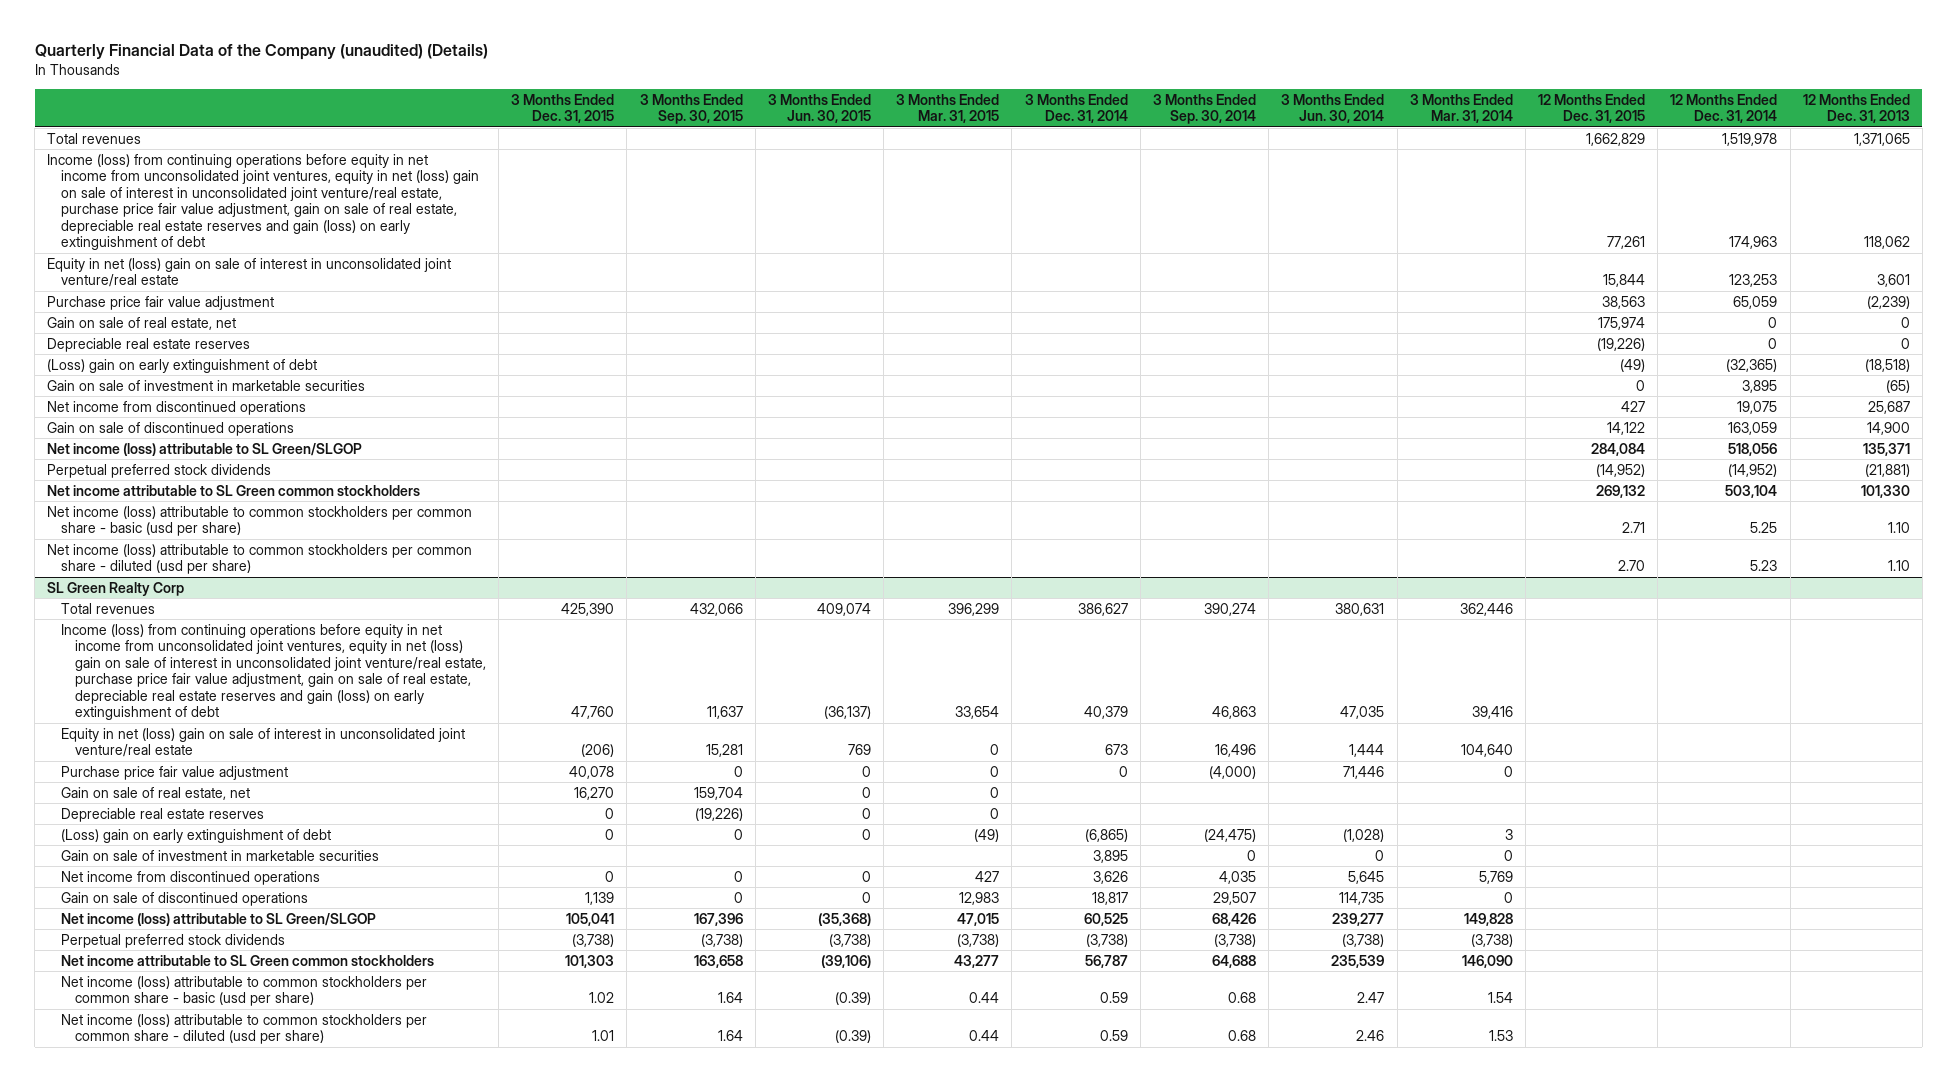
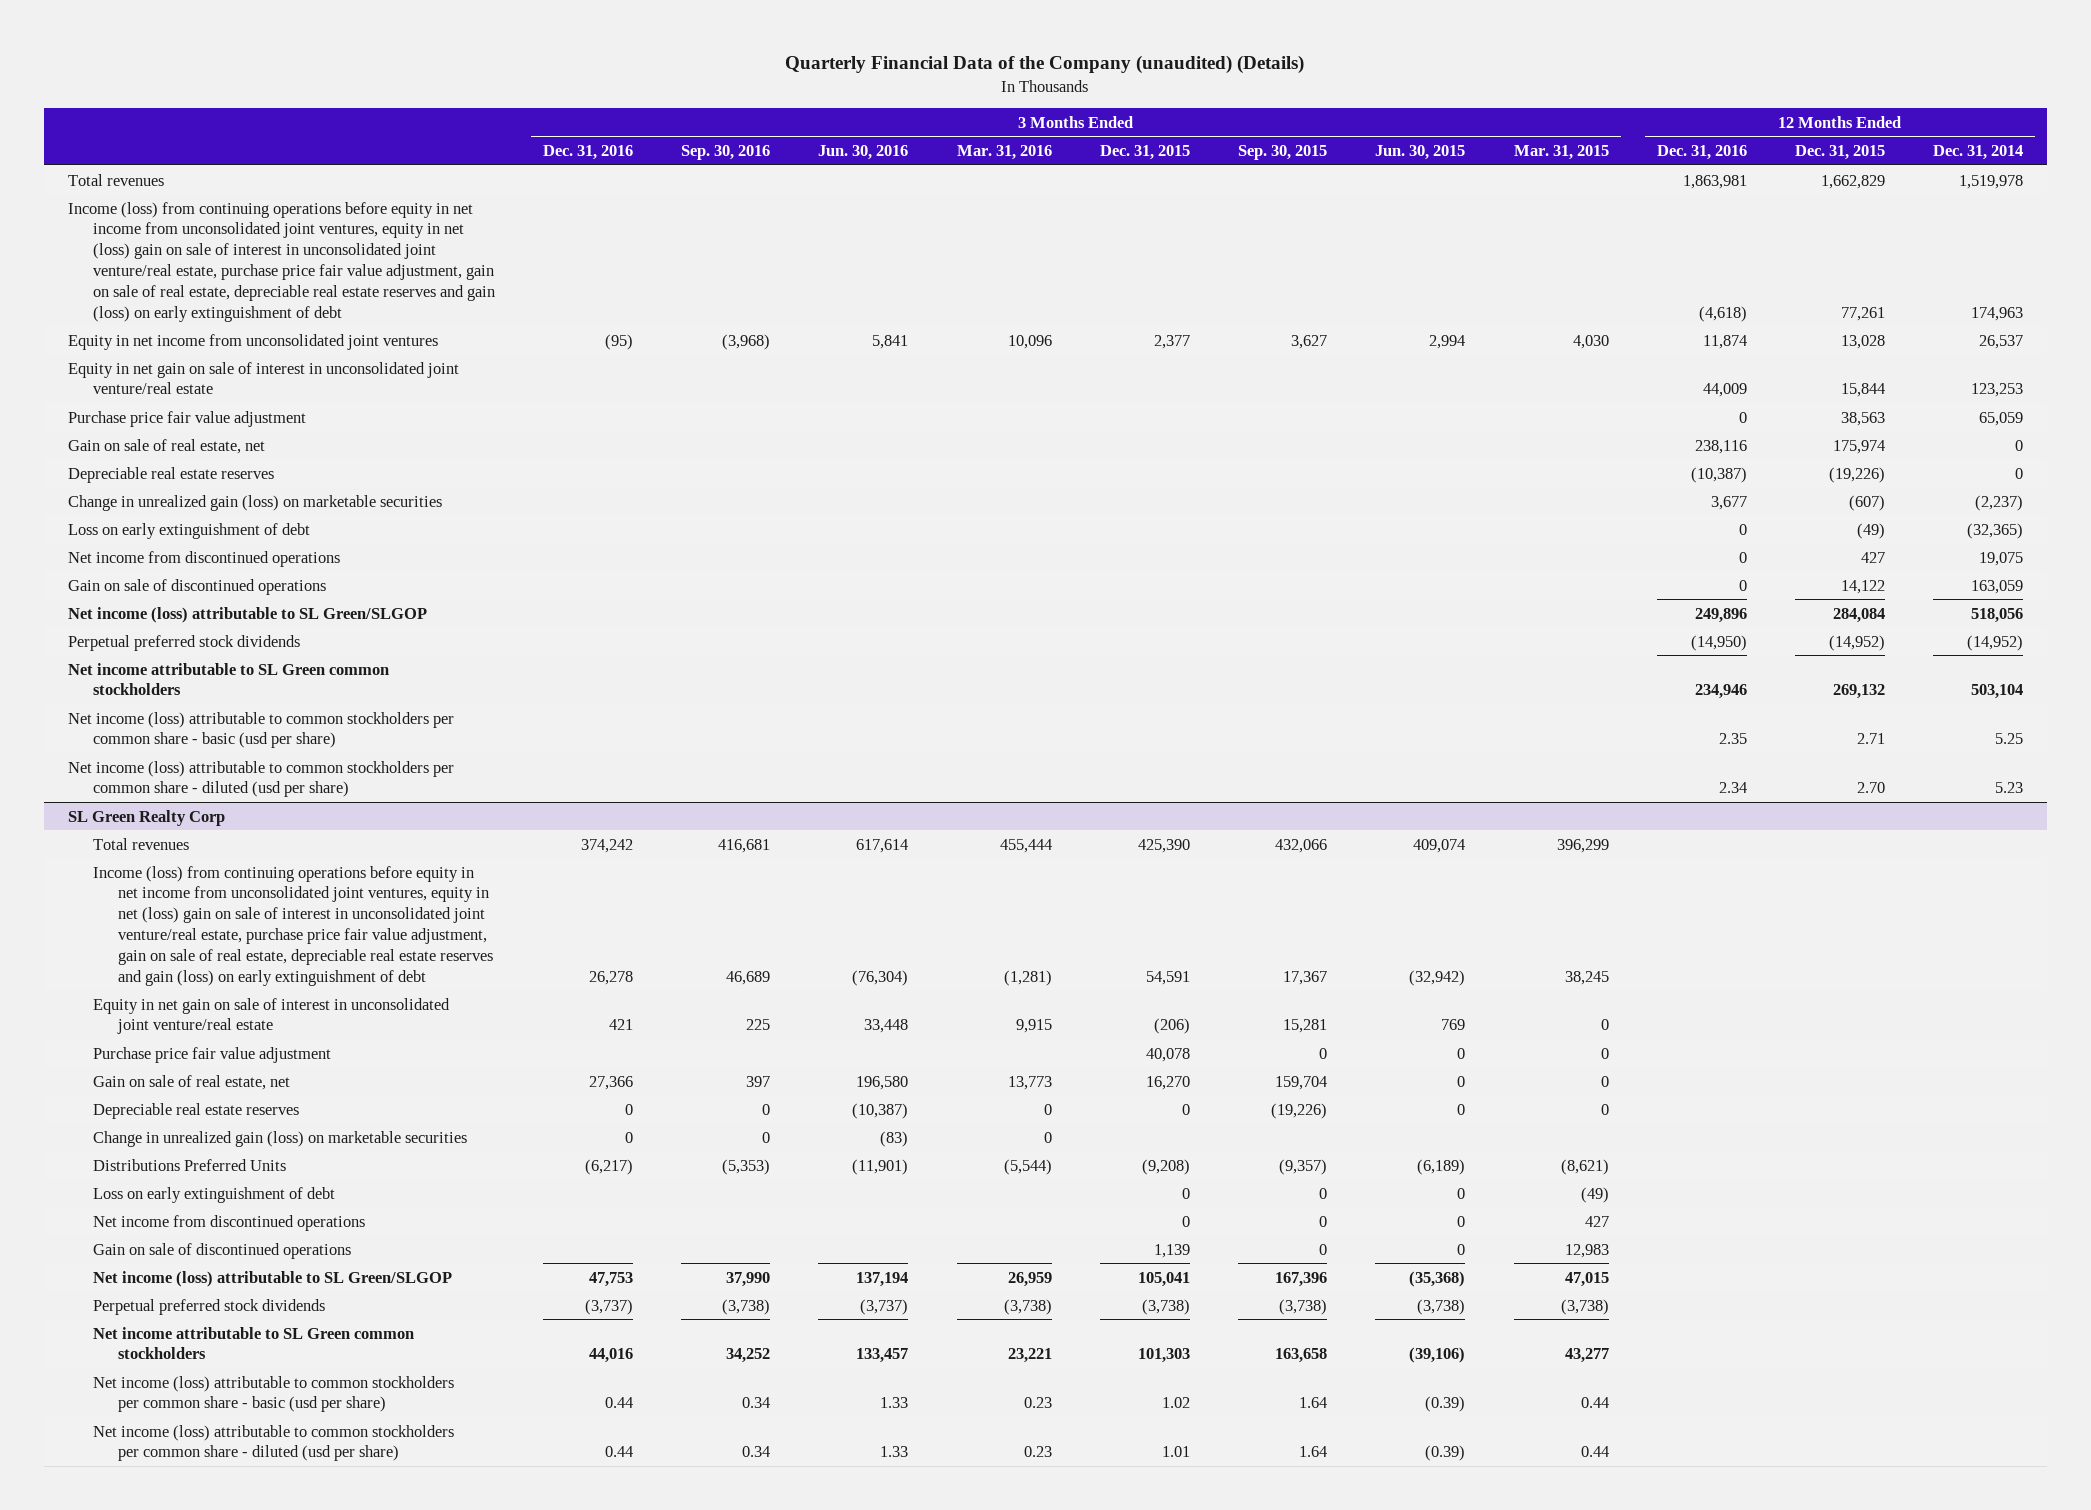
- | 3 Months Ended Dec. 31, 2015 | 3 Months Ended Sep. 30, 2015 | 3 Months Ended Jun. 30, 2015 | 3 Months Ended Mar. 31, 2015 | 3 Months Ended Dec. 31, 2014 | 3 Months Ended Sep. 30, 2014 | 3 Months Ended Jun. 30, 2014 | 3 Months Ended Mar. 31, 2014 | 12 Months Ended Dec. 31, 2015 | 12 Months Ended Dec. 31, 2014 | 12 Months Ended Dec. 31, 2013
+ | 3 Months Ended Dec. 31, 2016 | 3 Months Ended Sep. 30, 2016 | 3 Months Ended Jun. 30, 2016 | 3 Months Ended Mar. 31, 2016 | 3 Months Ended Dec. 31, 2015 | 3 Months Ended Sep. 30, 2015 | 3 Months Ended Jun. 30, 2015 | 3 Months Ended Mar. 31, 2015 | 12 Months Ended Dec. 31, 2016 | 12 Months Ended Dec. 31, 2015 | 12 Months Ended Dec. 31, 2014
- Equity in net (loss) gain on sale of interest in unconsolidated joint venture/real estate | | | | | | | | | 15,844 | 123,253 | 3,601
+ Equity in net income from unconsolidated joint ventures | (95) | (3,968) | 5,841 | 10,096 | 2,377 | 3,627 | 2,994 | 4,030 | 11,874 | 13,028 | 26,537
+ Equity in net gain on sale of interest in unconsolidated joint venture/real estate | | | | | | | | | 44,009 | 15,844 | 123,253
- (Loss) gain on early extinguishment of debt | | | | | | | | | (49) | (32,365) | (18,518)
- Gain on sale of investment in marketable securities | | | | | | | | | 0 | 3,895 | (65)
+ Change in unrealized gain (loss) on marketable securities | | | | | | | | | 3,677 | (607) | (2,237)
+ Loss on early extinguishment of debt | | | | | | | | | 0 | (49) | (32,365)
@ SL Green Realty Corp
- Income (loss) from continuing operations before equity in net income from unconsolidated joint ventures, equity in net (loss) gain on sale of interest in unconsolidated joint venture/real estate, purchase price fair value adjustment, gain on sale of real estate, depreciable real estate reserves and gain (loss) on early extinguishment of debt | 47,760 | 11,637 | (36,137) | 33,654 | 40,379 | 46,863 | 47,035 | 39,416 | | |
- Equity in net (loss) gain on sale of interest in unconsolidated joint venture/real estate | (206) | 15,281 | 769 | 0 | 673 | 16,496 | 1,444 | 104,640 | | |
+ Income (loss) from continuing operations before equity in net income from unconsolidated joint ventures, equity in net (loss) gain on sale of interest in unconsolidated joint venture/real estate, purchase price fair value adjustment, gain on sale of real estate, depreciable real estate reserves and gain (loss) on early extinguishment of debt | 26,278 | 46,689 | (76,304) | (1,281) | 54,591 | 17,367 | (32,942) | 38,245 | | |
+ Equity in net gain on sale of interest in unconsolidated joint venture/real estate | 421 | 225 | 33,448 | 9,915 | (206) | 15,281 | 769 | 0 | | |
- (Loss) gain on early extinguishment of debt | 0 | 0 | 0 | (49) | (6,865) | (24,475) | (1,028) | 3 | | |
- Gain on sale of investment in marketable securities | | | | | 3,895 | 0 | 0 | 0 | | |
+ Change in unrealized gain (loss) on marketable securities | 0 | 0 | (83) | 0 | | | | | | |
+ Distributions Preferred Units | (6,217) | (5,353) | (11,901) | (5,544) | (9,208) | (9,357) | (6,189) | (8,621) | | |
+ Loss on early extinguishment of debt | | | | | 0 | 0 | 0 | (49) | | |

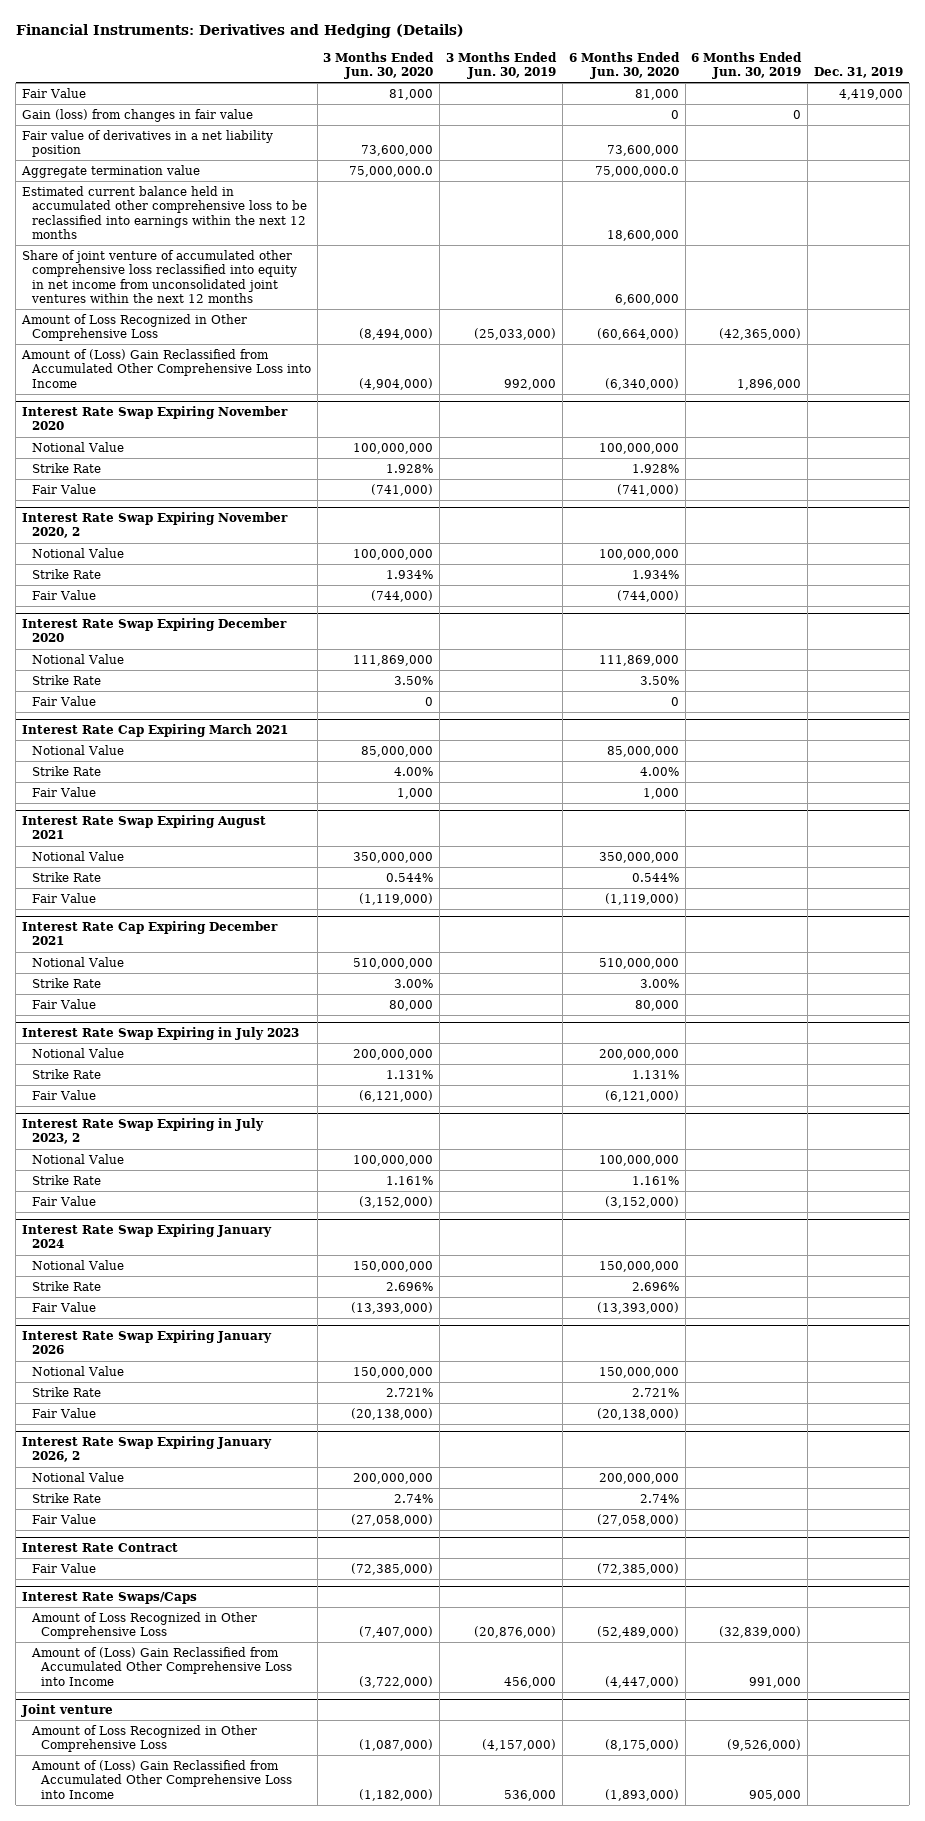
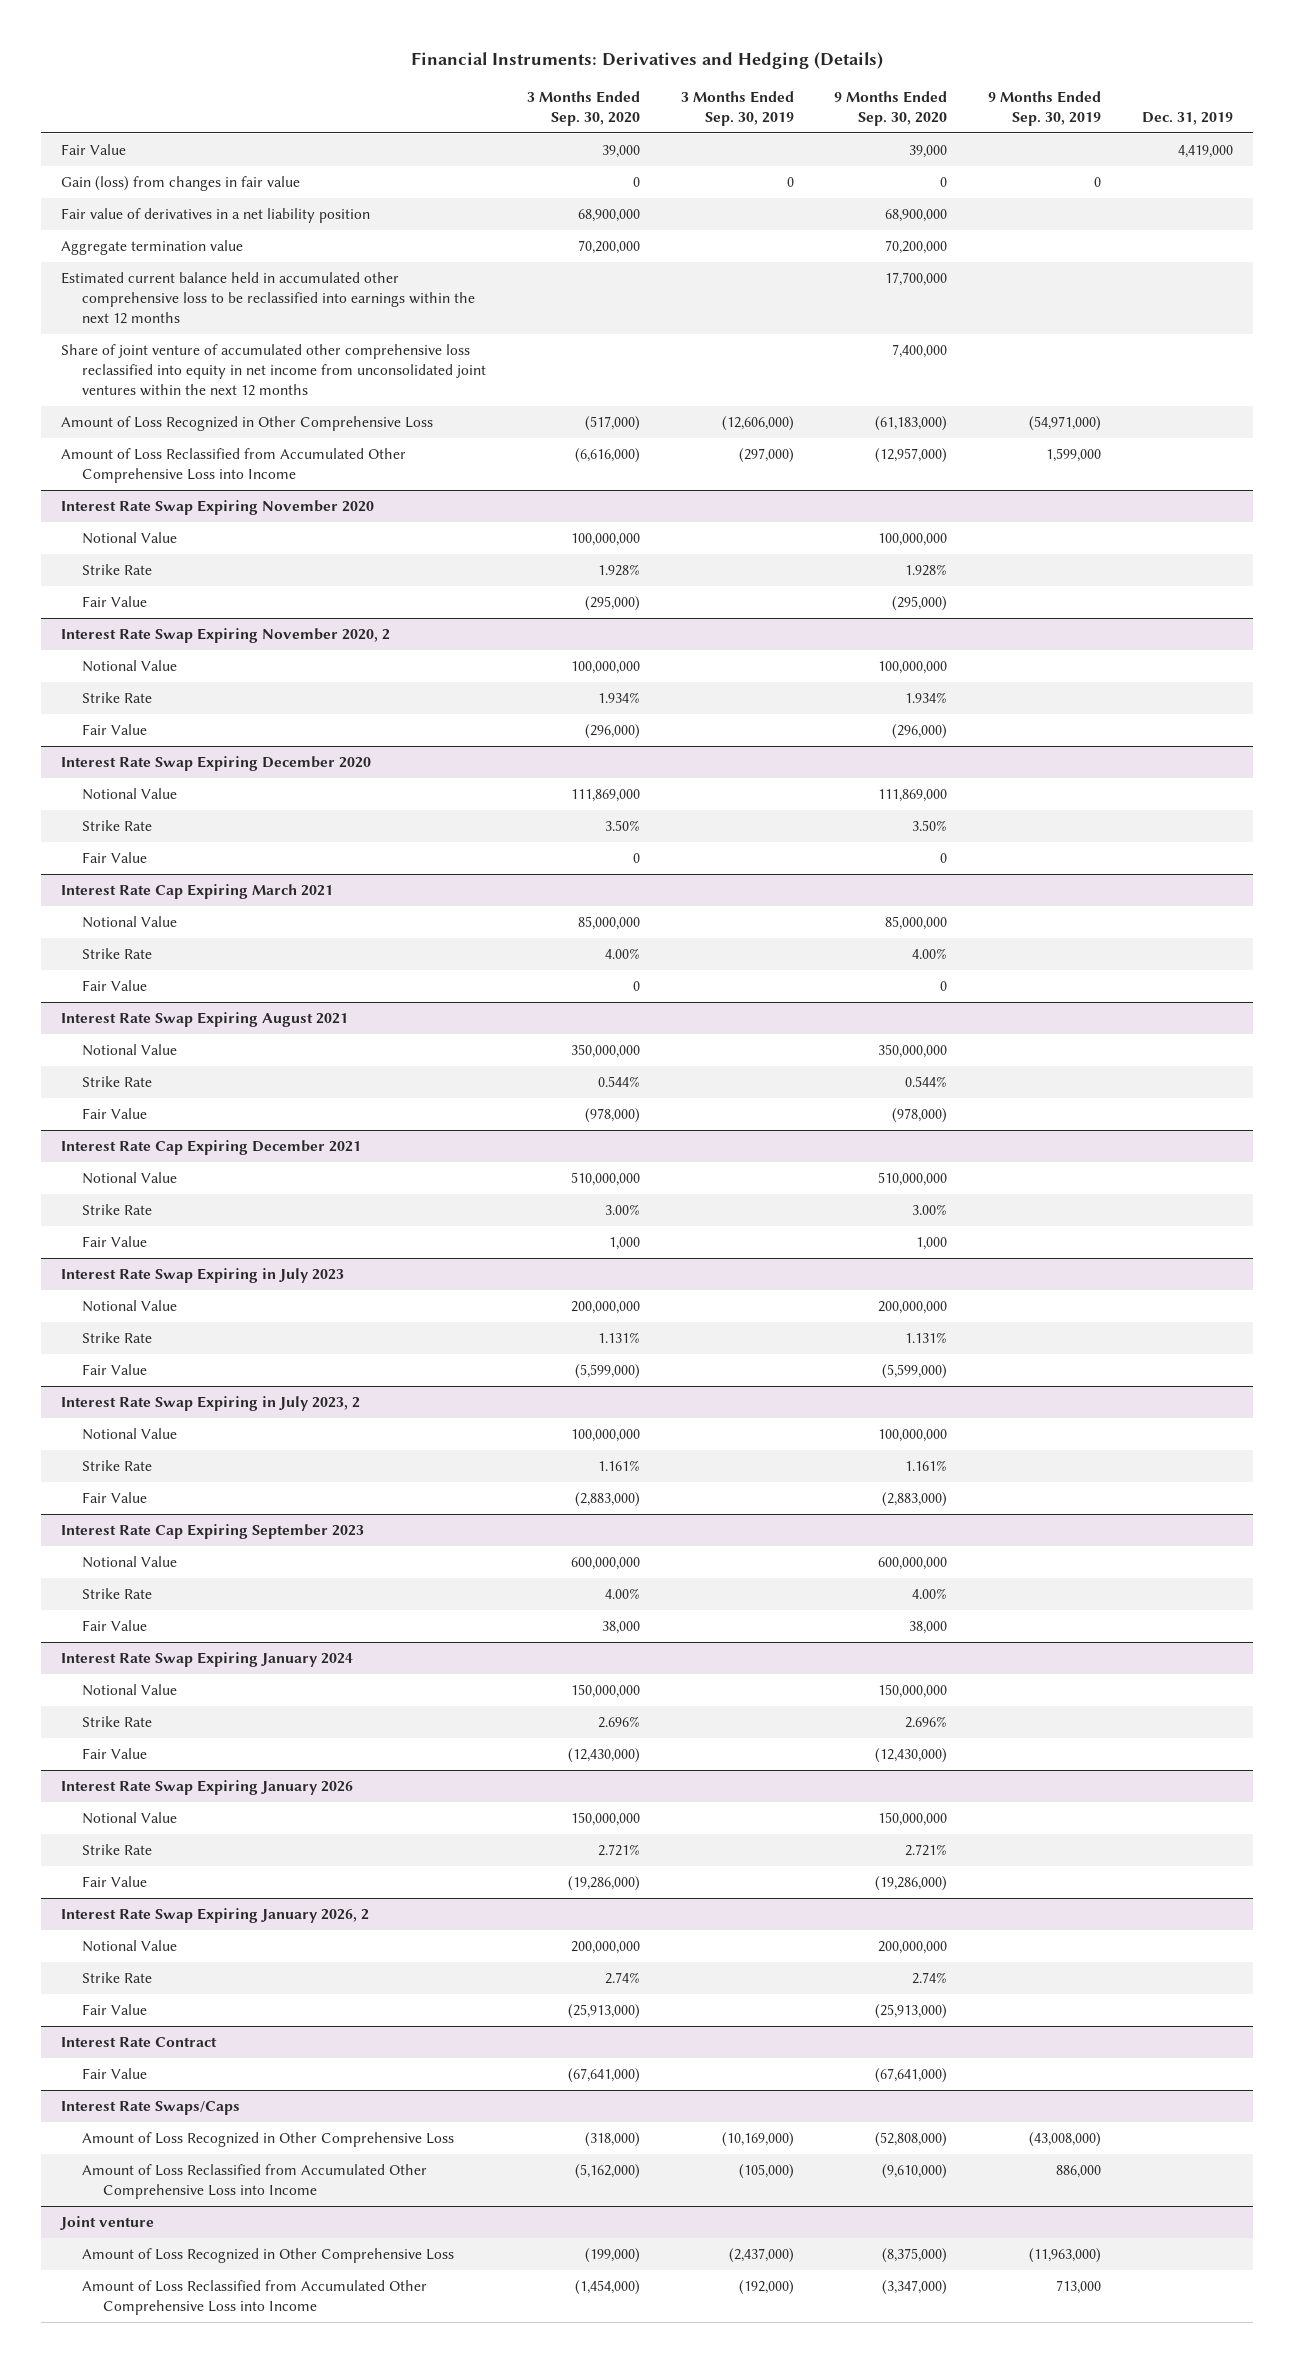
- | 3 Months Ended Jun. 30, 2020 | 3 Months Ended Jun. 30, 2019 | 6 Months Ended Jun. 30, 2020 | 6 Months Ended Jun. 30, 2019 | Dec. 31, 2019
+ | 3 Months Ended Sep. 30, 2020 | 3 Months Ended Sep. 30, 2019 | 9 Months Ended Sep. 30, 2020 | 9 Months Ended Sep. 30, 2019 | Dec. 31, 2019
- Amount of (Loss) Gain Reclassified from Accumulated Other Comprehensive Loss into Income | (4,904,000) | 992,000 | (6,340,000) | 1,896,000 |
+ Amount of Loss Reclassified from Accumulated Other Comprehensive Loss into Income | (6,616,000) | (297,000) | (12,957,000) | 1,599,000 |
+ Interest Rate Cap Expiring September 2023
+ Notional Value | 600,000,000 | | 600,000,000 | |
+ Strike Rate | 4.00% | | 4.00% | |
+ Fair Value | 38,000 | | 38,000 | |
@ Interest Rate Swaps/Caps
- Amount of (Loss) Gain Reclassified from Accumulated Other Comprehensive Loss into Income | (3,722,000) | 456,000 | (4,447,000) | 991,000 |
+ Amount of Loss Reclassified from Accumulated Other Comprehensive Loss into Income | (5,162,000) | (105,000) | (9,610,000) | 886,000 |
@ Joint venture
- Amount of (Loss) Gain Reclassified from Accumulated Other Comprehensive Loss into Income | (1,182,000) | 536,000 | (1,893,000) | 905,000 |
+ Amount of Loss Reclassified from Accumulated Other Comprehensive Loss into Income | (1,454,000) | (192,000) | (3,347,000) | 713,000 |

